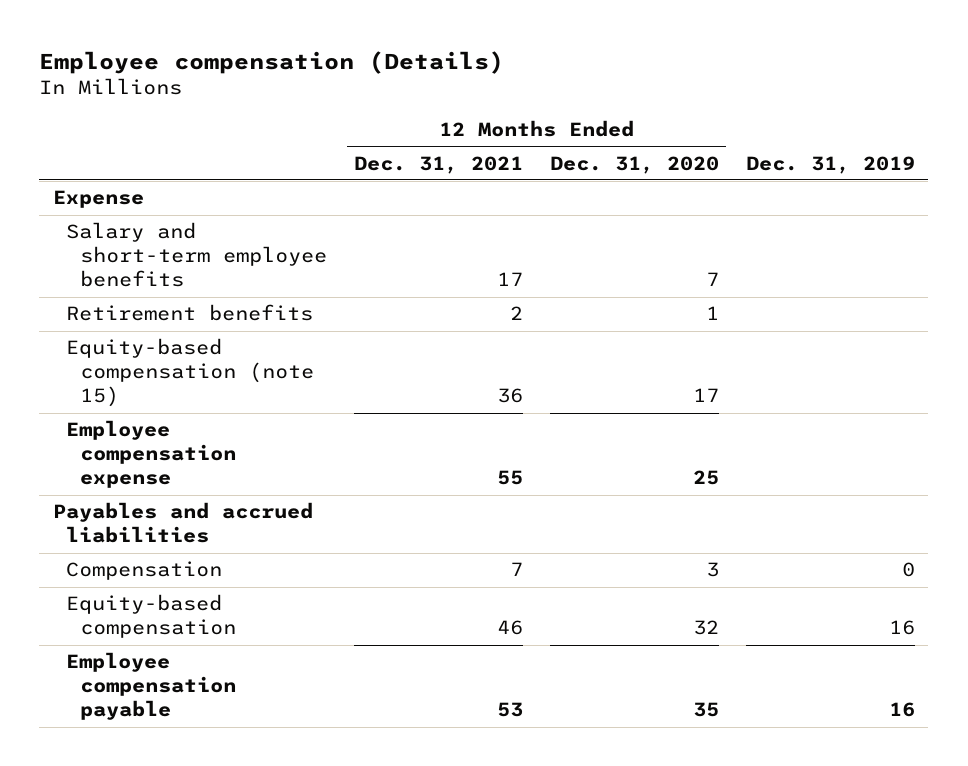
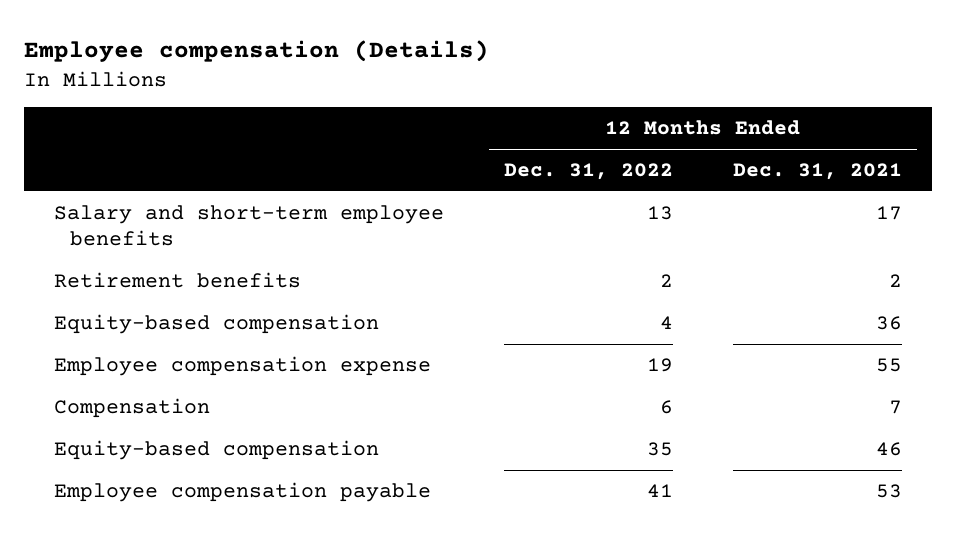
- | 12 Months Ended Dec. 31, 2021 | 12 Months Ended Dec. 31, 2020 | Dec. 31, 2019
+ | 12 Months Ended Dec. 31, 2022 | 12 Months Ended Dec. 31, 2021
- Expense
- Equity-based compensation (note 15) | 36 | 17 |
+ Equity-based compensation | 4 | 36
- Payables and accrued liabilities

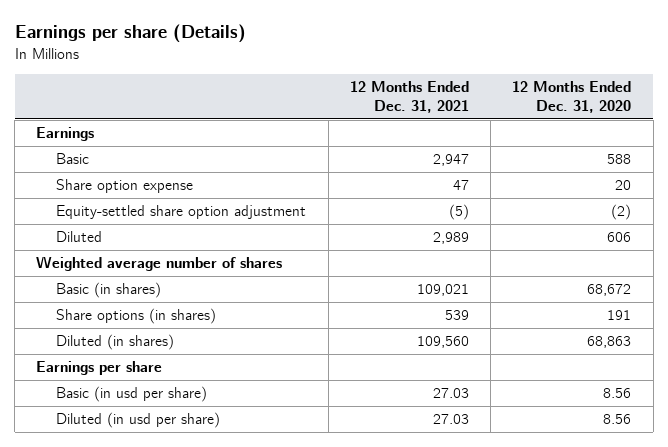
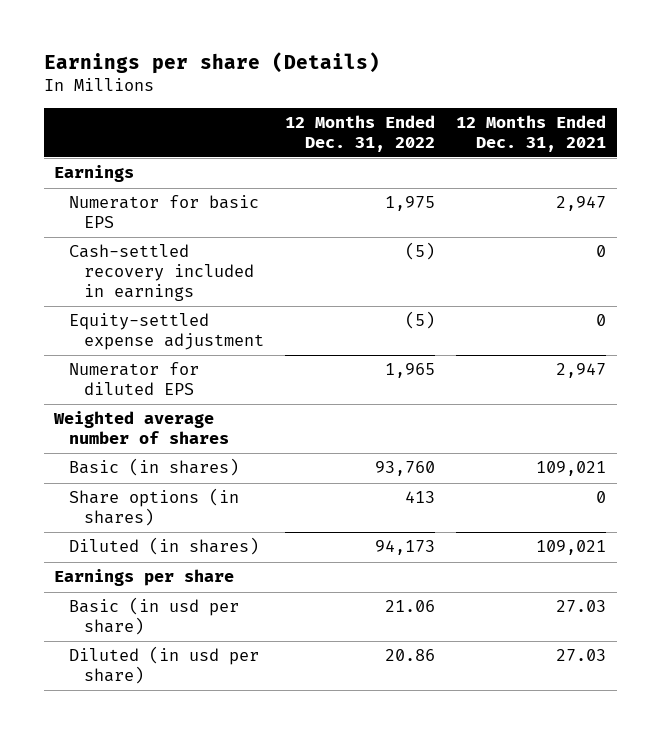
- | 12 Months Ended Dec. 31, 2021 | 12 Months Ended Dec. 31, 2020
+ | 12 Months Ended Dec. 31, 2022 | 12 Months Ended Dec. 31, 2021
- Basic | 2,947 | 588
- Share option expense | 47 | 20
- Equity-settled share option adjustment | (5) | (2)
- Diluted | 2,989 | 606
+ Numerator for basic EPS | 1,975 | 2,947
+ Cash-settled recovery included in earnings | (5) | 0
+ Equity-settled expense adjustment | (5) | 0
+ Numerator for diluted EPS | 1,965 | 2,947
- Share options (in shares) | 539 | 191
- Diluted (in shares) | 109,560 | 68,863
+ Share options (in shares) | 413 | 0
+ Diluted (in shares) | 94,173 | 109,021

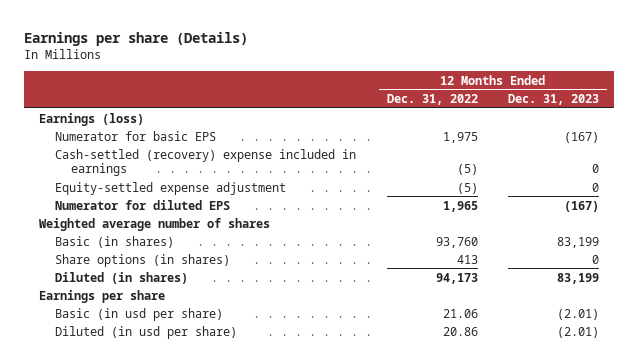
- | 12 Months Ended Dec. 31, 2022 | 12 Months Ended Dec. 31, 2021
+ | 12 Months Ended Dec. 31, 2022 | 12 Months Ended Dec. 31, 2023
- Earnings
+ Earnings (loss)
- Cash-settled recovery included in earnings | (5) | 0
+ Cash-settled (recovery) expense included in earnings | (5) | 0

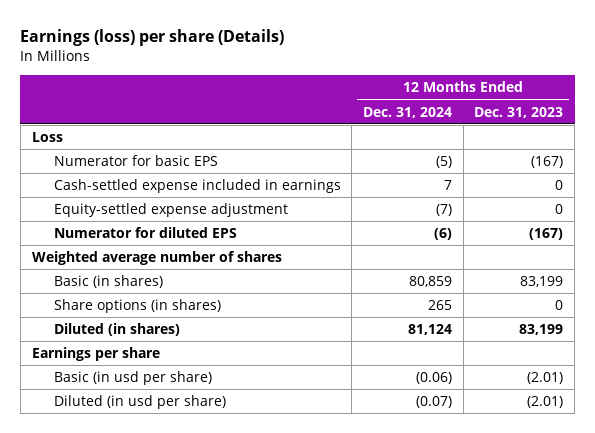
- Earnings per share (Details)
+ Earnings (loss) per share (Details)
- | 12 Months Ended Dec. 31, 2022 | 12 Months Ended Dec. 31, 2023
+ | 12 Months Ended Dec. 31, 2024 | 12 Months Ended Dec. 31, 2023
- Earnings (loss)
+ Loss
- Cash-settled (recovery) expense included in earnings | (5) | 0
+ Cash-settled expense included in earnings | 7 | 0

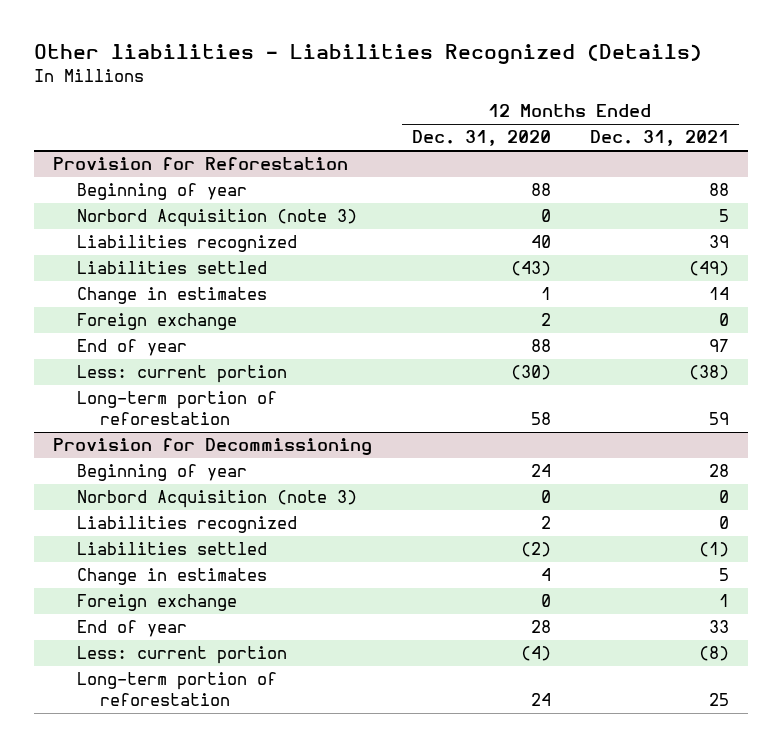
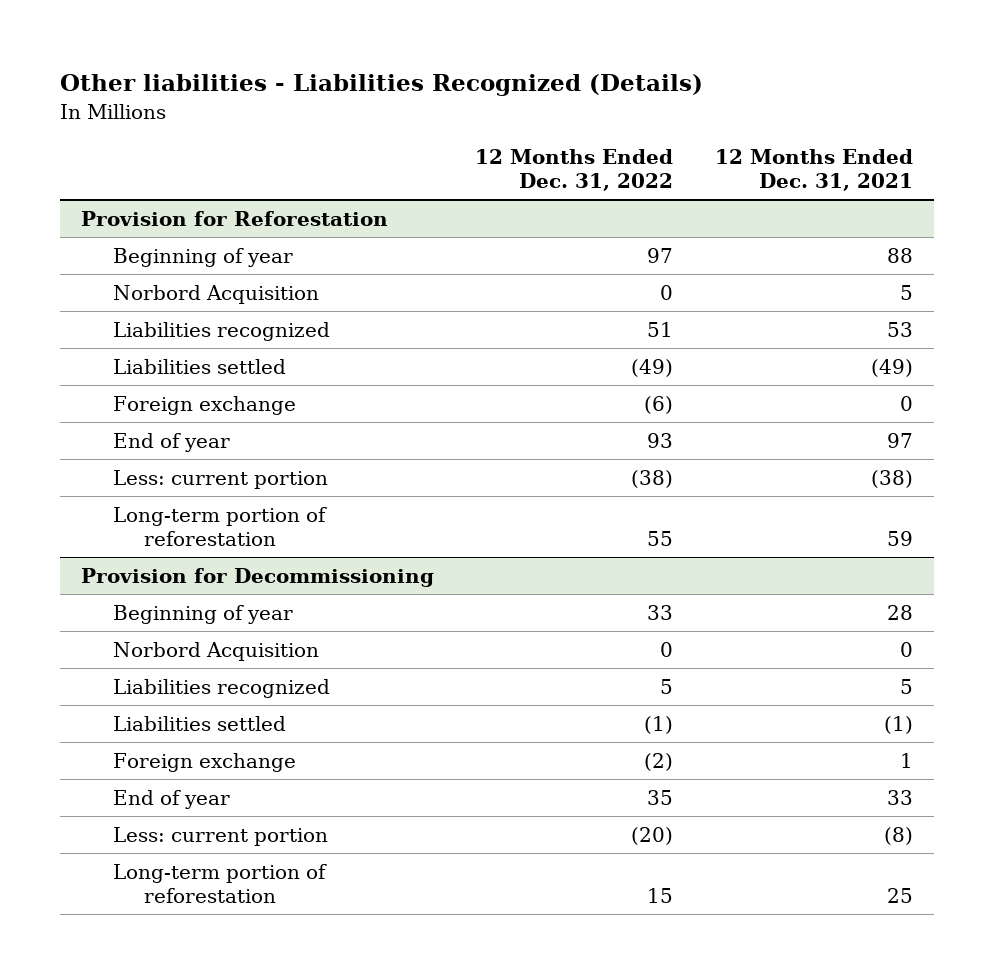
- | 12 Months Ended Dec. 31, 2020 | 12 Months Ended Dec. 31, 2021
+ | 12 Months Ended Dec. 31, 2022 | 12 Months Ended Dec. 31, 2021
@ Provision for Reforestation
- Norbord Acquisition (note 3) | 0 | 5
- Liabilities recognized | 40 | 39
+ Norbord Acquisition | 0 | 5
+ Liabilities recognized | 51 | 53
- Change in estimates | 1 | 14
@ Provision for Decommissioning
- Norbord Acquisition (note 3) | 0 | 0
- Liabilities recognized | 2 | 0
+ Norbord Acquisition | 0 | 0
+ Liabilities recognized | 5 | 5
- Change in estimates | 4 | 5

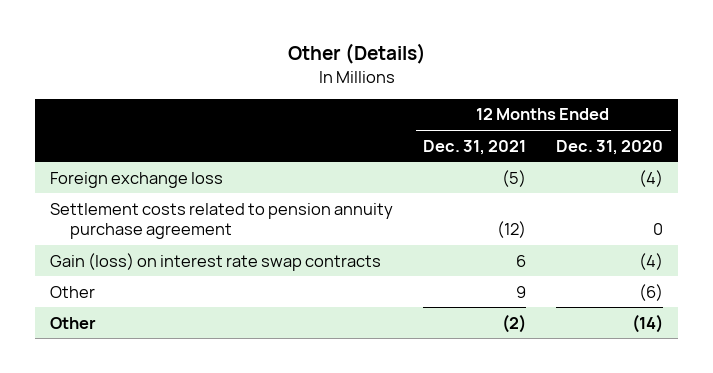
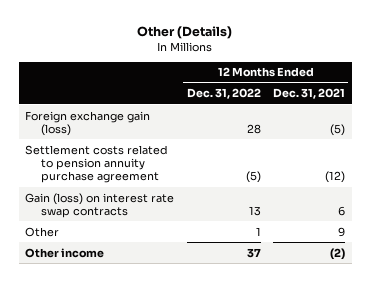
- | 12 Months Ended Dec. 31, 2021 | 12 Months Ended Dec. 31, 2020
+ | 12 Months Ended Dec. 31, 2022 | 12 Months Ended Dec. 31, 2021
- Foreign exchange loss | (5) | (4)
+ Foreign exchange gain (loss) | 28 | (5)
- Other | (2) | (14)
+ Other income | 37 | (2)

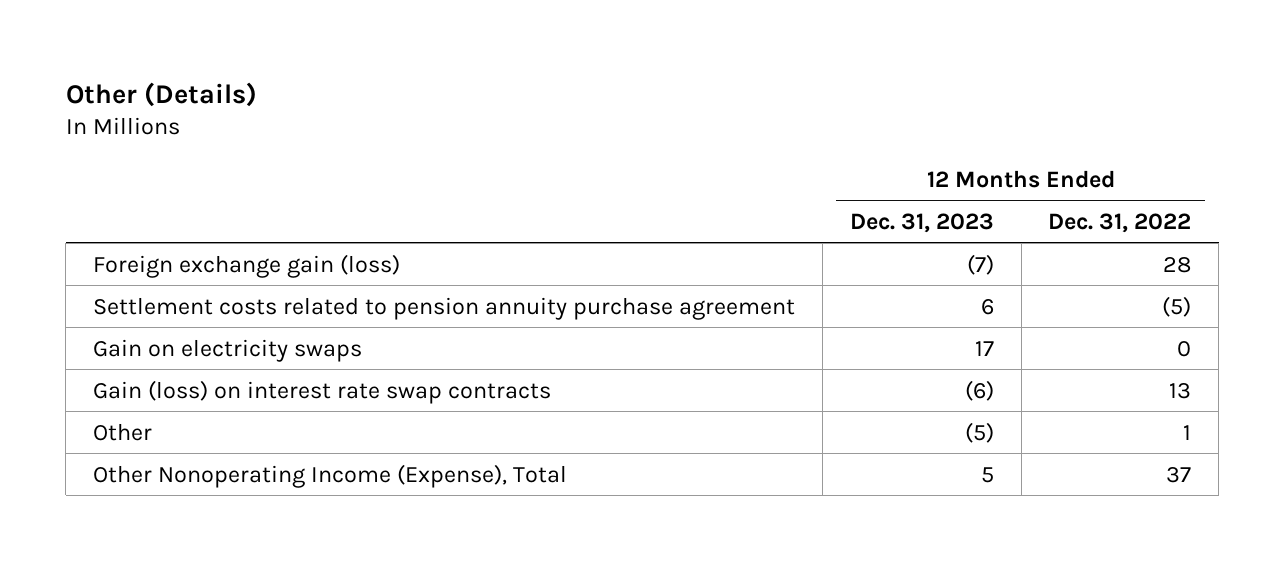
- | 12 Months Ended Dec. 31, 2022 | 12 Months Ended Dec. 31, 2021
+ | 12 Months Ended Dec. 31, 2023 | 12 Months Ended Dec. 31, 2022
+ Gain on electricity swaps | 17 | 0
- Other income | 37 | (2)
+ Other Nonoperating Income (Expense), Total | 5 | 37

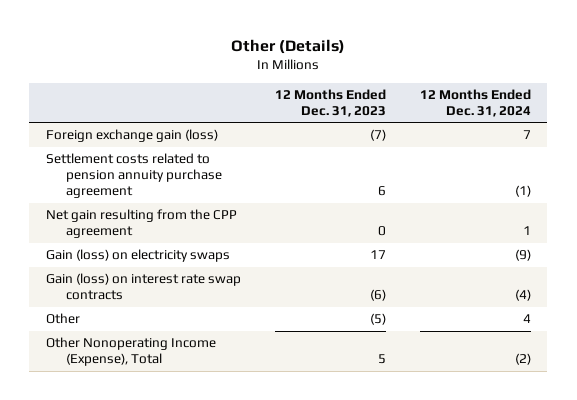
- | 12 Months Ended Dec. 31, 2023 | 12 Months Ended Dec. 31, 2022
+ | 12 Months Ended Dec. 31, 2023 | 12 Months Ended Dec. 31, 2024
- Gain on electricity swaps | 17 | 0
+ Net gain resulting from the CPP agreement | 0 | 1
+ Gain (loss) on electricity swaps | 17 | (9)

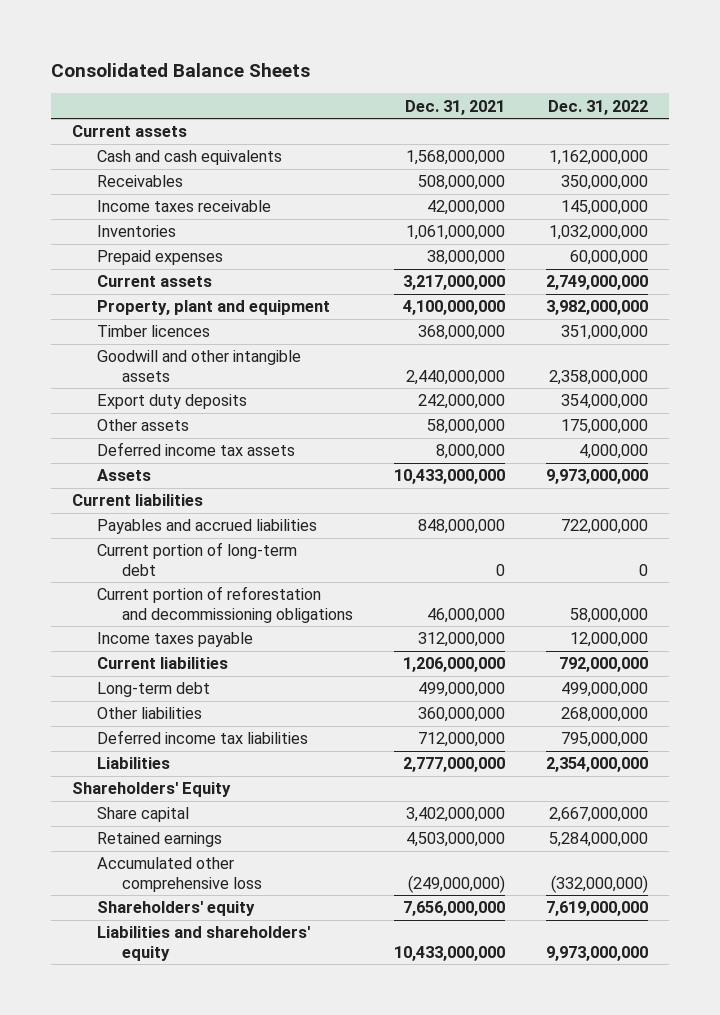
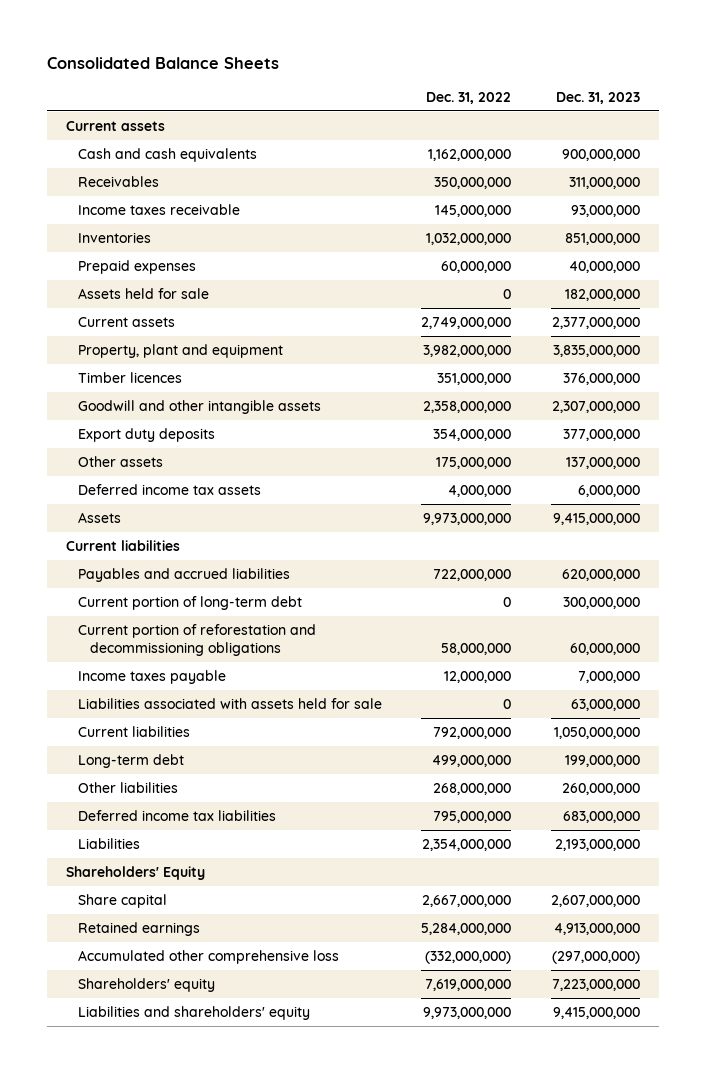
- | Dec. 31, 2021 | Dec. 31, 2022
+ | Dec. 31, 2022 | Dec. 31, 2023
+ Assets held for sale | 0 | 182,000,000
+ Liabilities associated with assets held for sale | 0 | 63,000,000

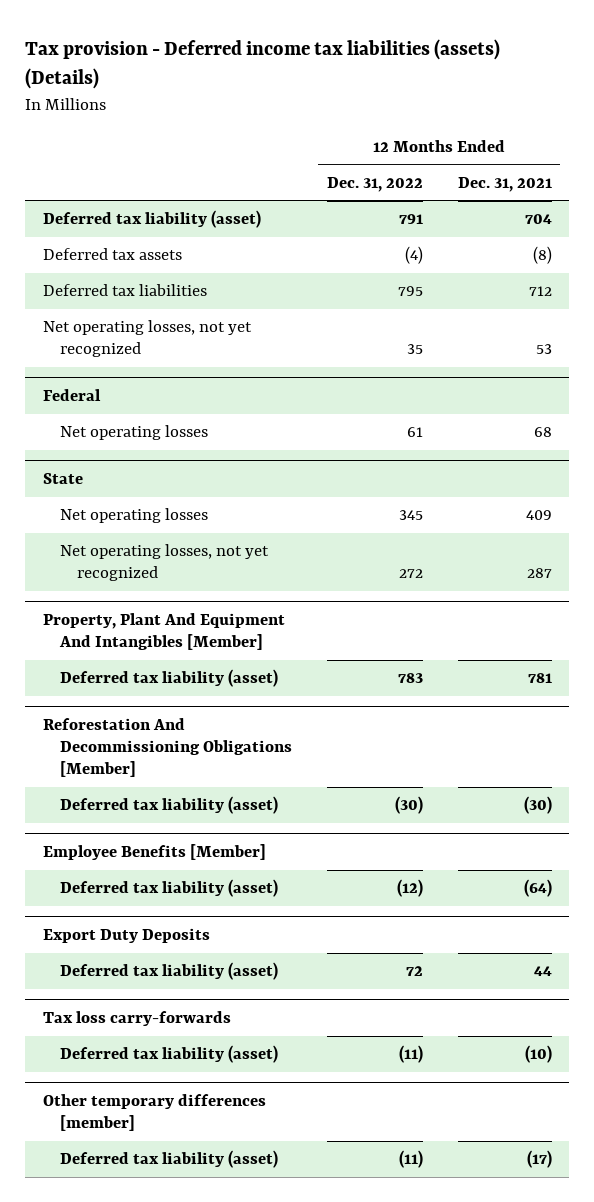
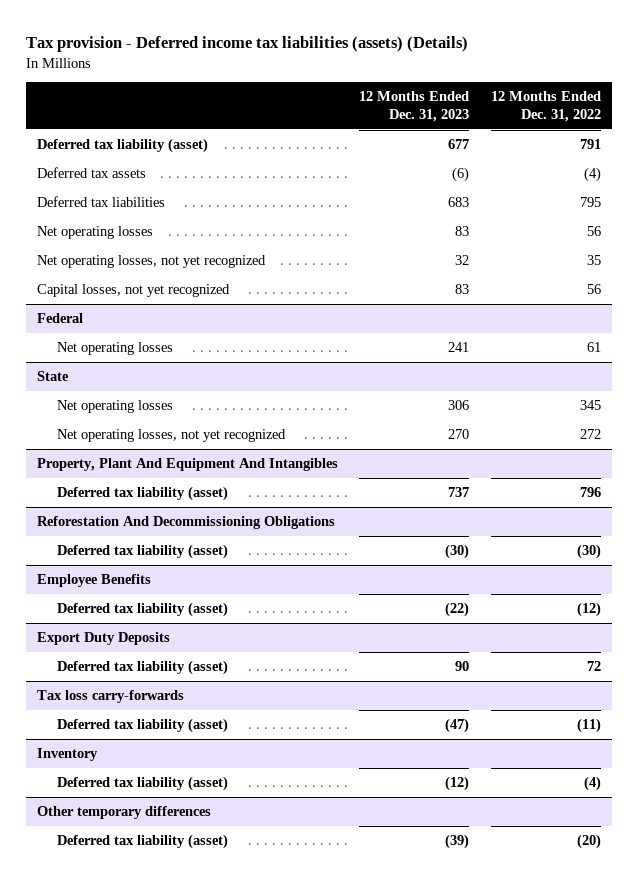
- | 12 Months Ended Dec. 31, 2022 | 12 Months Ended Dec. 31, 2021
+ | 12 Months Ended Dec. 31, 2023 | 12 Months Ended Dec. 31, 2022
+ Net operating losses | 83 | 56
+ Capital losses, not yet recognized | 83 | 56
- Property, Plant And Equipment And Intangibles [Member]
- Deferred tax liability (asset) | 783 | 781
- Reforestation And Decommissioning Obligations [Member]
+ Property, Plant And Equipment And Intangibles
+ Deferred tax liability (asset) | 737 | 796
+ Reforestation And Decommissioning Obligations
- Employee Benefits [Member]
+ Employee Benefits
- Other temporary differences [member]
- Deferred tax liability (asset) | (11) | (17)
+ Inventory
+ Deferred tax liability (asset) | (12) | (4)
+ Other temporary differences
+ Deferred tax liability (asset) | (39) | (20)

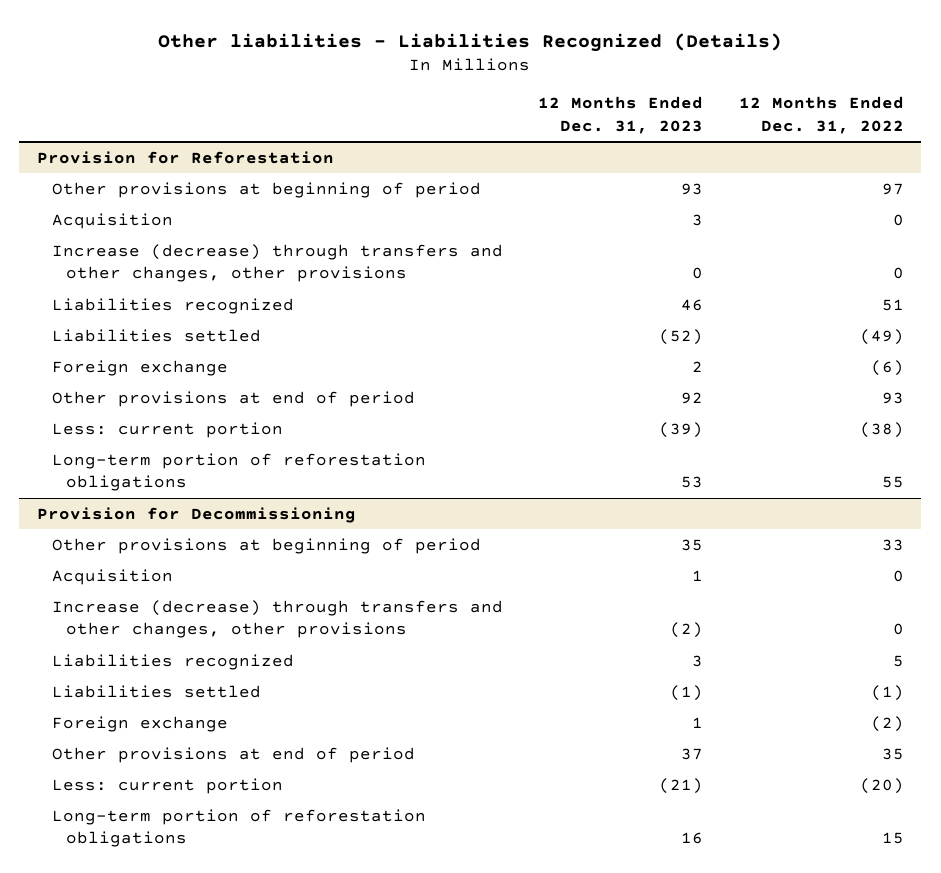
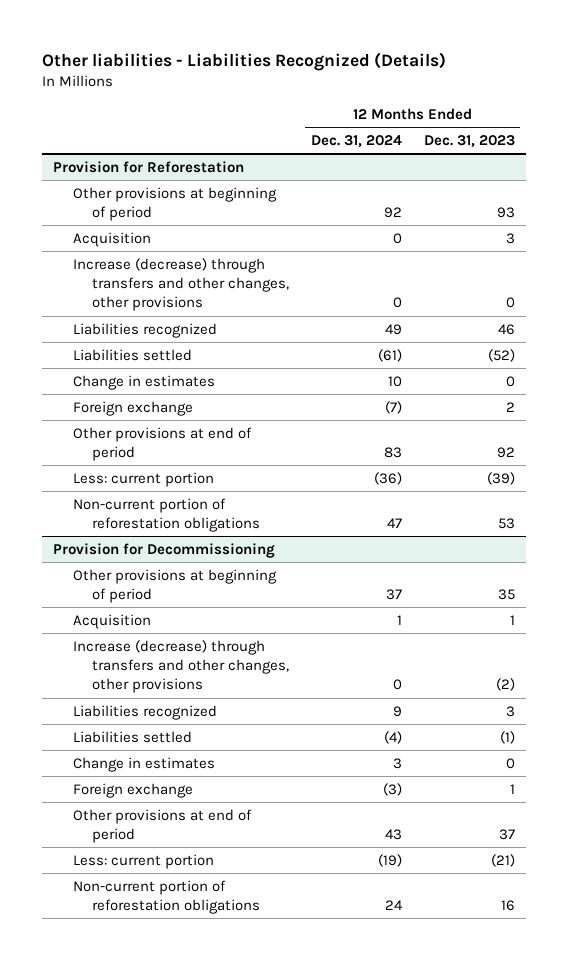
- | 12 Months Ended Dec. 31, 2023 | 12 Months Ended Dec. 31, 2022
+ | 12 Months Ended Dec. 31, 2024 | 12 Months Ended Dec. 31, 2023
@ Provision for Reforestation
+ Change in estimates | 10 | 0
- Long-term portion of reforestation obligations | 53 | 55
+ Non-current portion of reforestation obligations | 47 | 53
@ Provision for Decommissioning
+ Change in estimates | 3 | 0
- Long-term portion of reforestation obligations | 16 | 15
+ Non-current portion of reforestation obligations | 24 | 16

